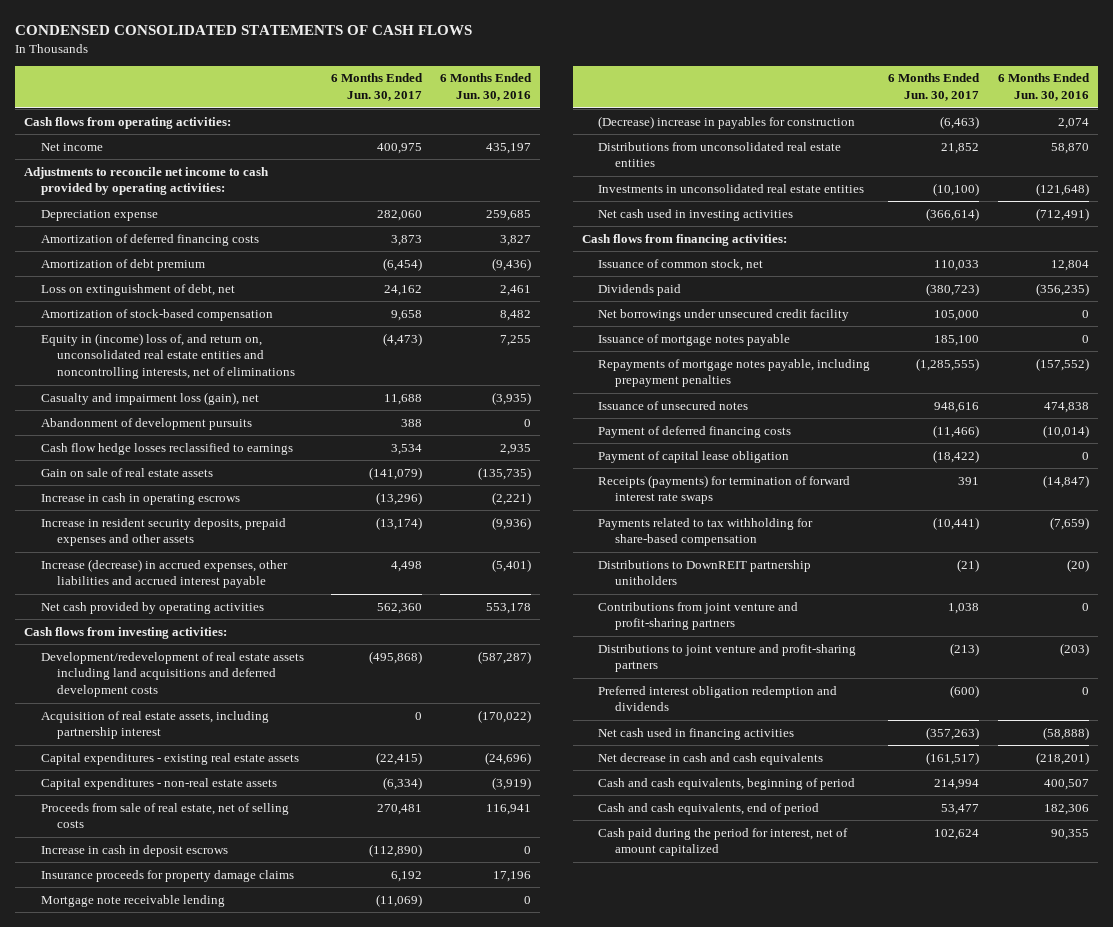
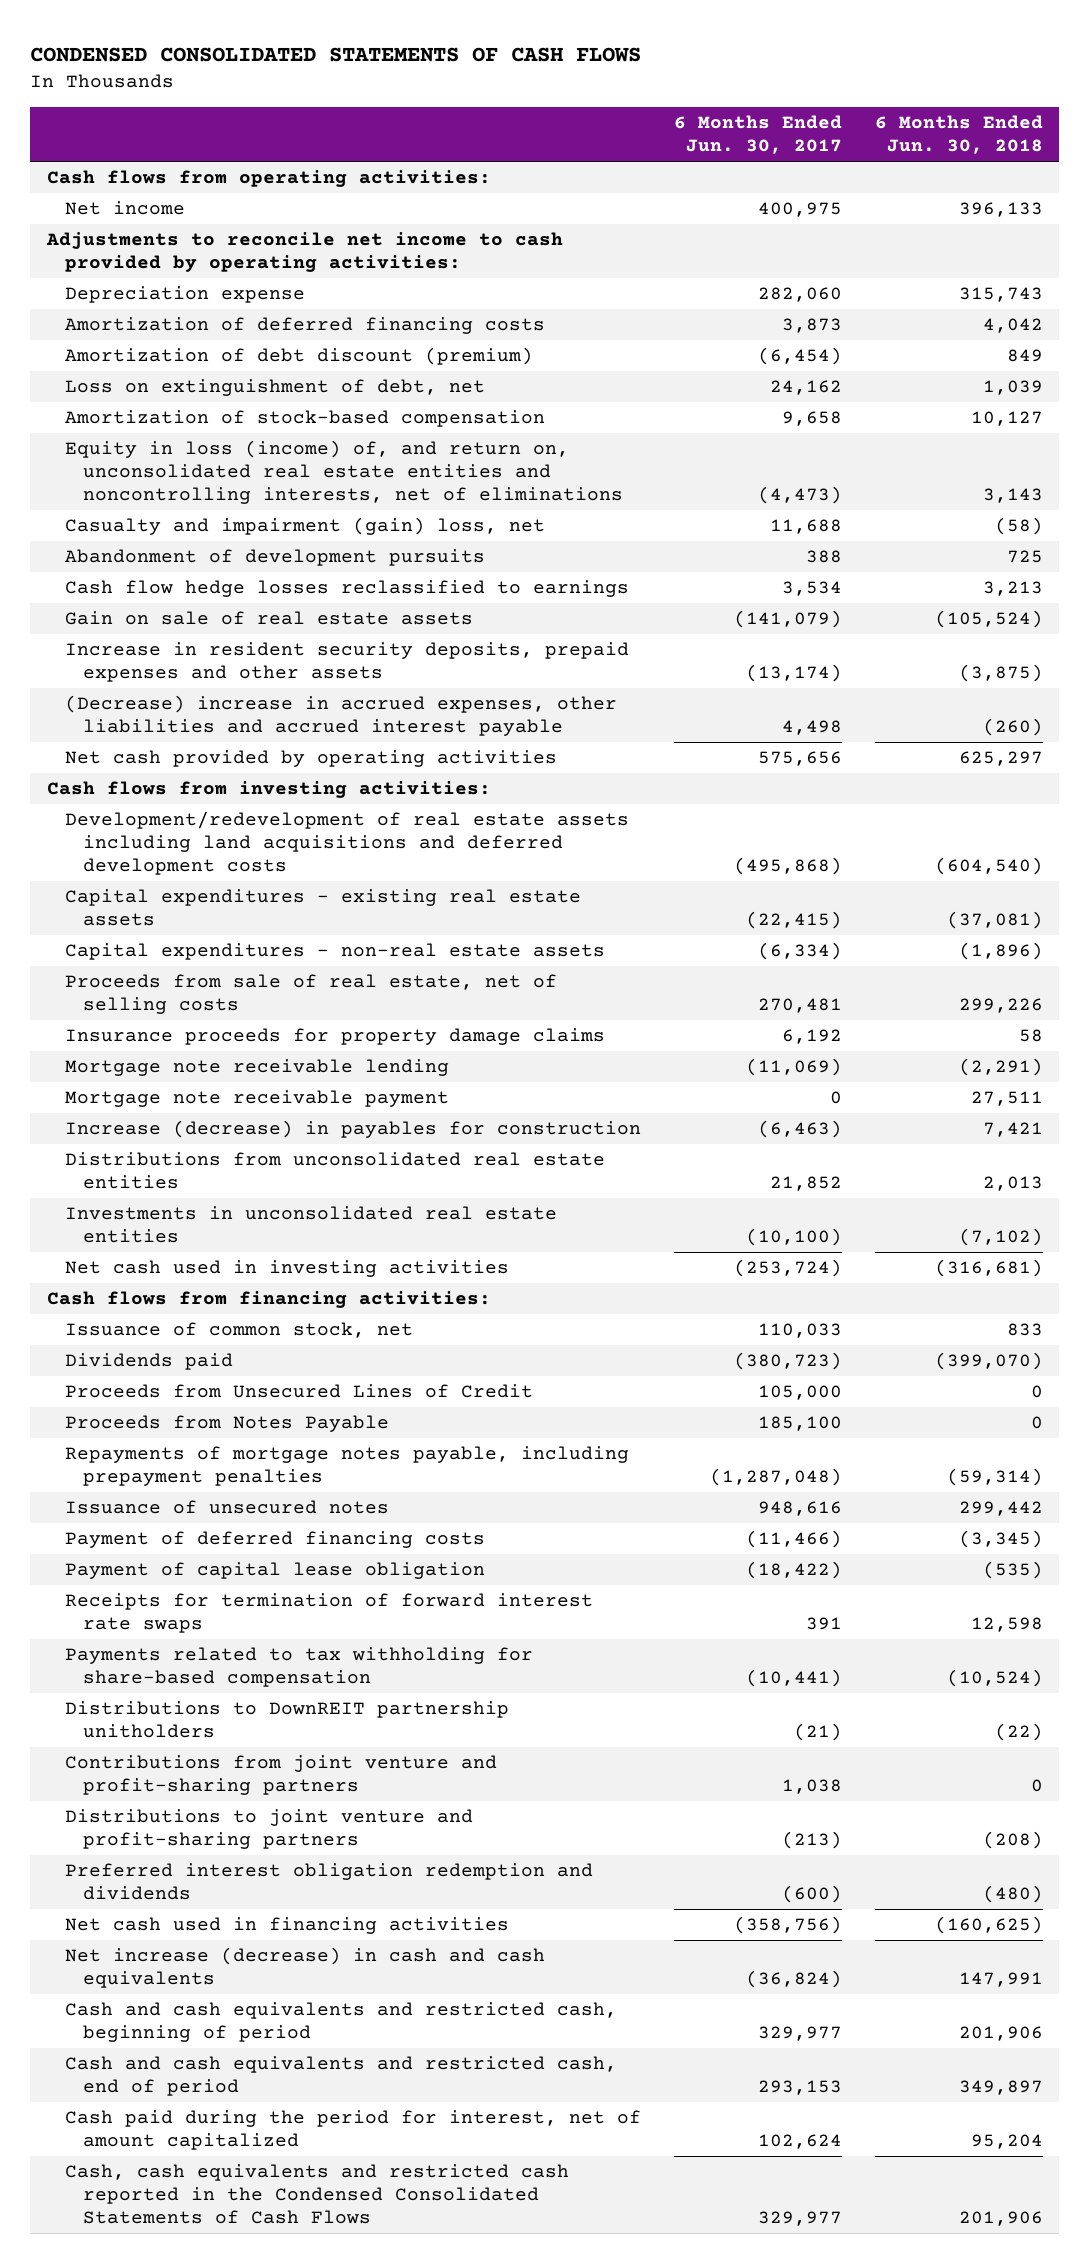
- | 6 Months Ended Jun. 30, 2017 | 6 Months Ended Jun. 30, 2016
+ | 6 Months Ended Jun. 30, 2017 | 6 Months Ended Jun. 30, 2018
- Amortization of debt premium | (6,454) | (9,436)
+ Amortization of debt discount (premium) | (6,454) | 849
- Equity in (income) loss of, and return on, unconsolidated real estate entities and noncontrolling interests, net of eliminations | (4,473) | 7,255
- Casualty and impairment loss (gain), net | 11,688 | (3,935)
+ Equity in loss (income) of, and return on, unconsolidated real estate entities and noncontrolling interests, net of eliminations | (4,473) | 3,143
+ Casualty and impairment (gain) loss, net | 11,688 | (58)
- Increase in cash in operating escrows | (13,296) | (2,221)
- Increase (decrease) in accrued expenses, other liabilities and accrued interest payable | 4,498 | (5,401)
- Net cash provided by operating activities | 562,360 | 553,178
+ (Decrease) increase in accrued expenses, other liabilities and accrued interest payable | 4,498 | (260)
+ Net cash provided by operating activities | 575,656 | 625,297
- Acquisition of real estate assets, including partnership interest | 0 | (170,022)
- Increase in cash in deposit escrows | (112,890) | 0
- (Decrease) increase in payables for construction | (6,463) | 2,074
+ Mortgage note receivable payment | 0 | 27,511
+ Increase (decrease) in payables for construction | (6,463) | 7,421
- Net cash used in investing activities | (366,614) | (712,491)
+ Net cash used in investing activities | (253,724) | (316,681)
- Net borrowings under unsecured credit facility | 105,000 | 0
- Issuance of mortgage notes payable | 185,100 | 0
- Repayments of mortgage notes payable, including prepayment penalties | (1,285,555) | (157,552)
+ Proceeds from Unsecured Lines of Credit | 105,000 | 0
+ Proceeds from Notes Payable | 185,100 | 0
+ Repayments of mortgage notes payable, including prepayment penalties | (1,287,048) | (59,314)
- Receipts (payments) for termination of forward interest rate swaps | 391 | (14,847)
+ Receipts for termination of forward interest rate swaps | 391 | 12,598
- Net cash used in financing activities | (357,263) | (58,888)
- Net decrease in cash and cash equivalents | (161,517) | (218,201)
- Cash and cash equivalents, beginning of period | 214,994 | 400,507
- Cash and cash equivalents, end of period | 53,477 | 182,306
+ Net cash used in financing activities | (358,756) | (160,625)
+ Net increase (decrease) in cash and cash equivalents | (36,824) | 147,991
+ Cash and cash equivalents and restricted cash, beginning of period | 329,977 | 201,906
+ Cash and cash equivalents and restricted cash, end of period | 293,153 | 349,897
+ Cash, cash equivalents and restricted cash reported in the Condensed Consolidated Statements of Cash Flows | 329,977 | 201,906

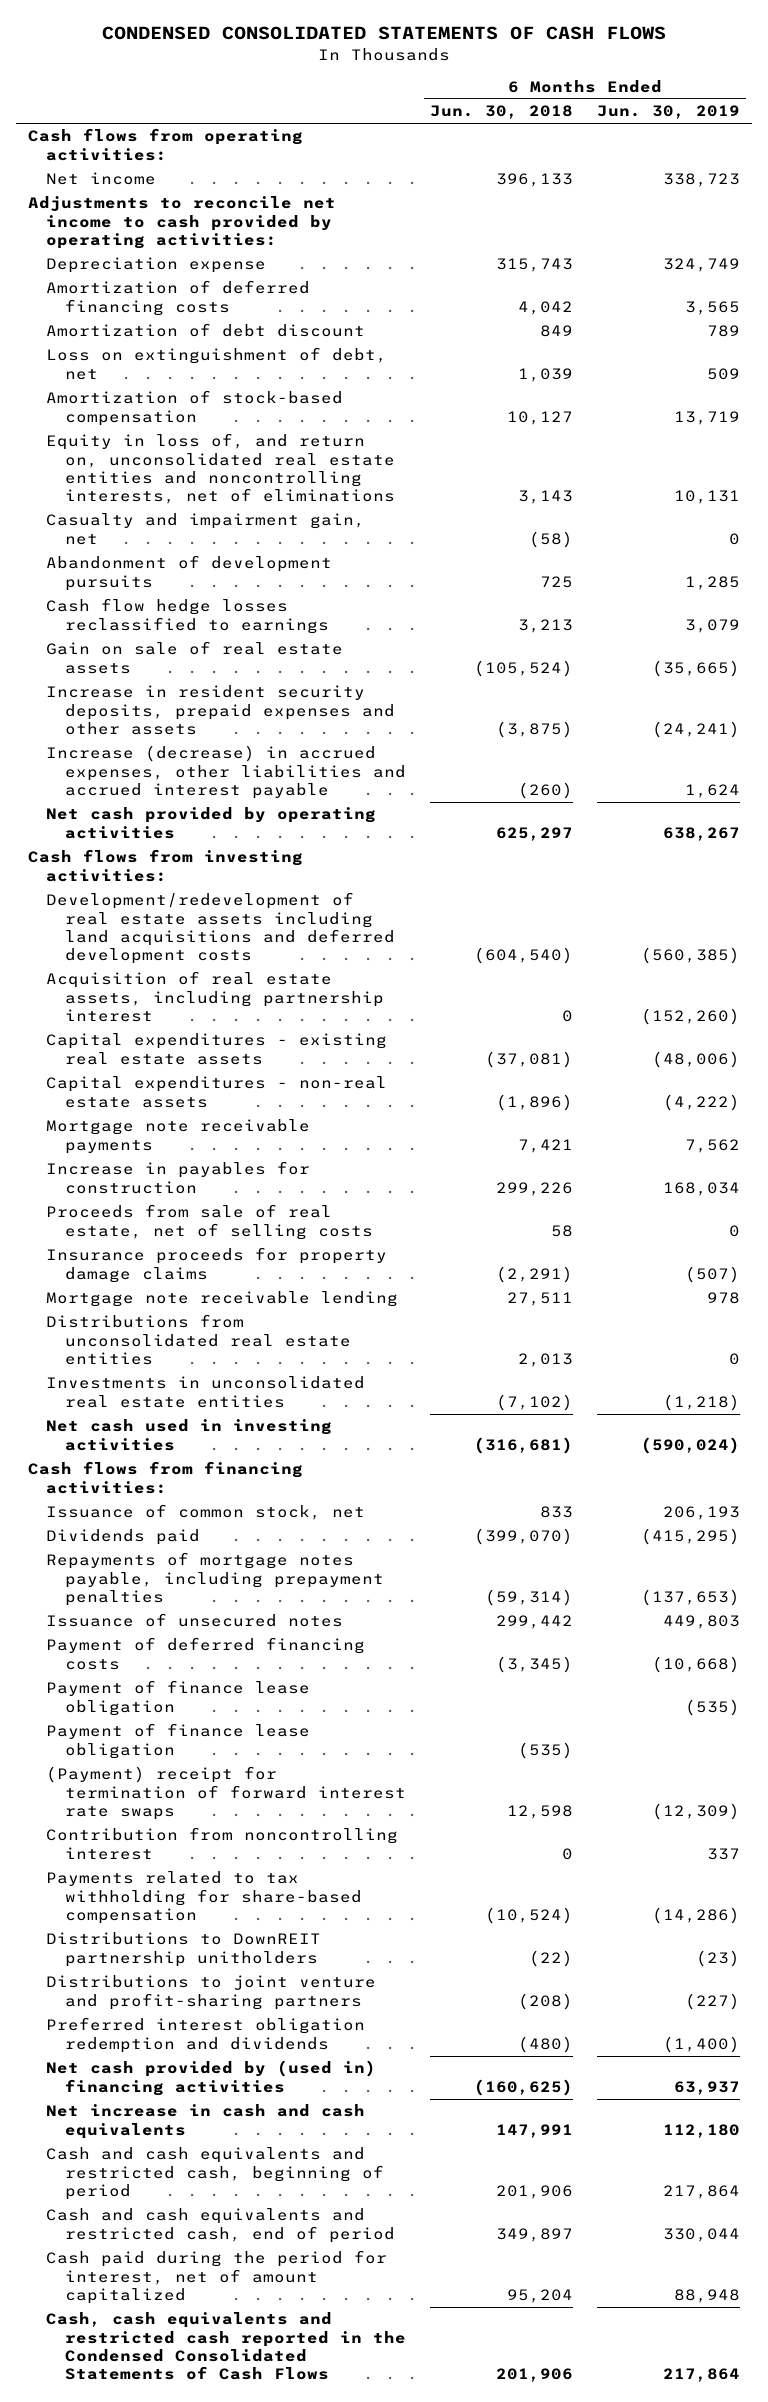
- | 6 Months Ended Jun. 30, 2017 | 6 Months Ended Jun. 30, 2018
+ | 6 Months Ended Jun. 30, 2018 | 6 Months Ended Jun. 30, 2019
- Amortization of debt discount (premium) | (6,454) | 849
+ Amortization of debt discount | 849 | 789
- Equity in loss (income) of, and return on, unconsolidated real estate entities and noncontrolling interests, net of eliminations | (4,473) | 3,143
- Casualty and impairment (gain) loss, net | 11,688 | (58)
+ Equity in loss of, and return on, unconsolidated real estate entities and noncontrolling interests, net of eliminations | 3,143 | 10,131
+ Casualty and impairment gain, net | (58) | 0
- (Decrease) increase in accrued expenses, other liabilities and accrued interest payable | 4,498 | (260)
+ Increase (decrease) in accrued expenses, other liabilities and accrued interest payable | (260) | 1,624
+ Acquisition of real estate assets, including partnership interest | 0 | (152,260)
- Proceeds from sale of real estate, net of selling costs | 270,481 | 299,226
- Insurance proceeds for property damage claims | 6,192 | 58
- Mortgage note receivable lending | (11,069) | (2,291)
- Mortgage note receivable payment | 0 | 27,511
- Increase (decrease) in payables for construction | (6,463) | 7,421
+ Mortgage note receivable payments | 7,421 | 7,562
+ Increase in payables for construction | 299,226 | 168,034
+ Proceeds from sale of real estate, net of selling costs | 58 | 0
+ Insurance proceeds for property damage claims | (2,291) | (507)
+ Mortgage note receivable lending | 27,511 | 978
- Proceeds from Unsecured Lines of Credit | 105,000 | 0
- Proceeds from Notes Payable | 185,100 | 0
- Payment of capital lease obligation | (18,422) | (535)
- Receipts for termination of forward interest rate swaps | 391 | 12,598
+ Payment of finance lease obligation | | (535)
+ Payment of finance lease obligation | (535) |
+ (Payment) receipt for termination of forward interest rate swaps | 12,598 | (12,309)
+ Contribution from noncontrolling interest | 0 | 337
- Contributions from joint venture and profit-sharing partners | 1,038 | 0
- Net cash used in financing activities | (358,756) | (160,625)
- Net increase (decrease) in cash and cash equivalents | (36,824) | 147,991
+ Net cash provided by (used in) financing activities | (160,625) | 63,937
+ Net increase in cash and cash equivalents | 147,991 | 112,180

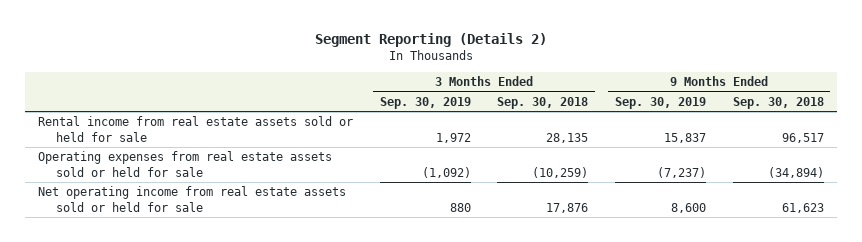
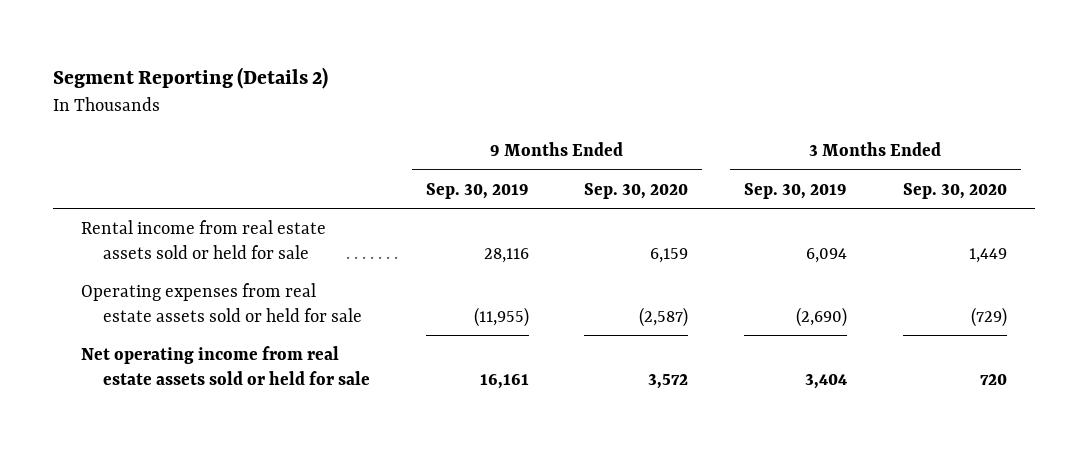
- | 3 Months Ended Sep. 30, 2019 | 3 Months Ended Sep. 30, 2018 | 9 Months Ended Sep. 30, 2019 | 9 Months Ended Sep. 30, 2018
+ | 9 Months Ended Sep. 30, 2019 | 9 Months Ended Sep. 30, 2020 | 3 Months Ended Sep. 30, 2019 | 3 Months Ended Sep. 30, 2020
- Rental income from real estate assets sold or held for sale | 1,972 | 28,135 | 15,837 | 96,517
- Operating expenses from real estate assets sold or held for sale | (1,092) | (10,259) | (7,237) | (34,894)
- Net operating income from real estate assets sold or held for sale | 880 | 17,876 | 8,600 | 61,623
+ Rental income from real estate assets sold or held for sale | 28,116 | 6,159 | 6,094 | 1,449
+ Operating expenses from real estate assets sold or held for sale | (11,955) | (2,587) | (2,690) | (729)
+ Net operating income from real estate assets sold or held for sale | 16,161 | 3,572 | 3,404 | 720

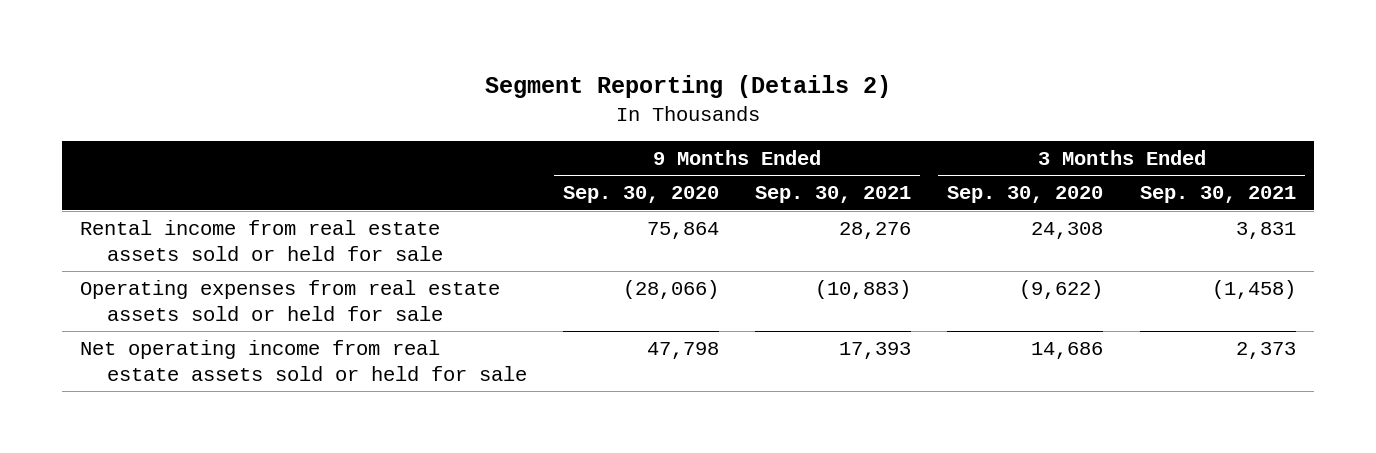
- | 9 Months Ended Sep. 30, 2019 | 9 Months Ended Sep. 30, 2020 | 3 Months Ended Sep. 30, 2019 | 3 Months Ended Sep. 30, 2020
+ | 9 Months Ended Sep. 30, 2020 | 9 Months Ended Sep. 30, 2021 | 3 Months Ended Sep. 30, 2020 | 3 Months Ended Sep. 30, 2021
- Rental income from real estate assets sold or held for sale | 28,116 | 6,159 | 6,094 | 1,449
- Operating expenses from real estate assets sold or held for sale | (11,955) | (2,587) | (2,690) | (729)
- Net operating income from real estate assets sold or held for sale | 16,161 | 3,572 | 3,404 | 720
+ Rental income from real estate assets sold or held for sale | 75,864 | 28,276 | 24,308 | 3,831
+ Operating expenses from real estate assets sold or held for sale | (28,066) | (10,883) | (9,622) | (1,458)
+ Net operating income from real estate assets sold or held for sale | 47,798 | 17,393 | 14,686 | 2,373

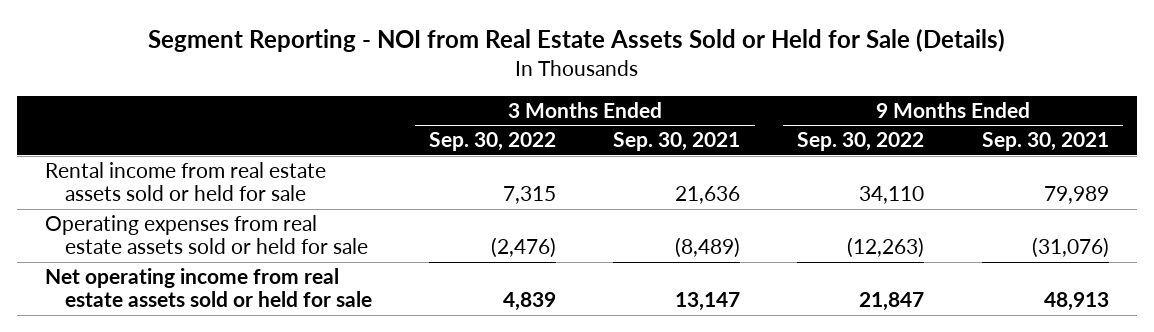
- Segment Reporting (Details 2)
+ Segment Reporting - NOI from Real Estate Assets Sold or Held for Sale (Details)
- | 9 Months Ended Sep. 30, 2020 | 9 Months Ended Sep. 30, 2021 | 3 Months Ended Sep. 30, 2020 | 3 Months Ended Sep. 30, 2021
+ | 3 Months Ended Sep. 30, 2022 | 3 Months Ended Sep. 30, 2021 | 9 Months Ended Sep. 30, 2022 | 9 Months Ended Sep. 30, 2021
- Rental income from real estate assets sold or held for sale | 75,864 | 28,276 | 24,308 | 3,831
- Operating expenses from real estate assets sold or held for sale | (28,066) | (10,883) | (9,622) | (1,458)
- Net operating income from real estate assets sold or held for sale | 47,798 | 17,393 | 14,686 | 2,373
+ Rental income from real estate assets sold or held for sale | 7,315 | 21,636 | 34,110 | 79,989
+ Operating expenses from real estate assets sold or held for sale | (2,476) | (8,489) | (12,263) | (31,076)
+ Net operating income from real estate assets sold or held for sale | 4,839 | 13,147 | 21,847 | 48,913

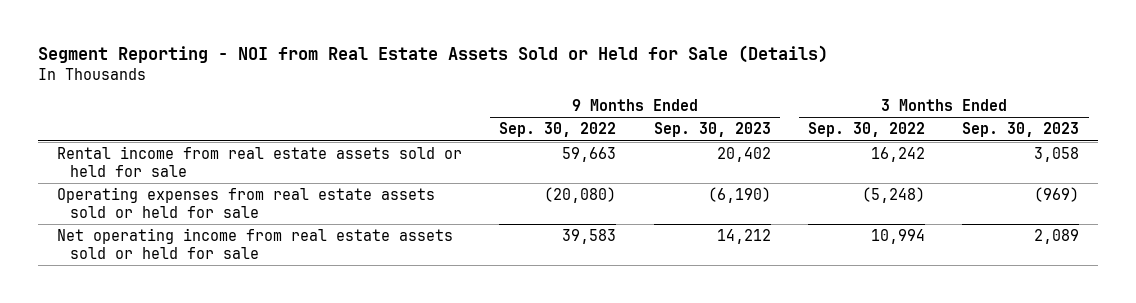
- | 3 Months Ended Sep. 30, 2022 | 3 Months Ended Sep. 30, 2021 | 9 Months Ended Sep. 30, 2022 | 9 Months Ended Sep. 30, 2021
+ | 9 Months Ended Sep. 30, 2022 | 9 Months Ended Sep. 30, 2023 | 3 Months Ended Sep. 30, 2022 | 3 Months Ended Sep. 30, 2023
- Rental income from real estate assets sold or held for sale | 7,315 | 21,636 | 34,110 | 79,989
- Operating expenses from real estate assets sold or held for sale | (2,476) | (8,489) | (12,263) | (31,076)
- Net operating income from real estate assets sold or held for sale | 4,839 | 13,147 | 21,847 | 48,913
+ Rental income from real estate assets sold or held for sale | 59,663 | 20,402 | 16,242 | 3,058
+ Operating expenses from real estate assets sold or held for sale | (20,080) | (6,190) | (5,248) | (969)
+ Net operating income from real estate assets sold or held for sale | 39,583 | 14,212 | 10,994 | 2,089

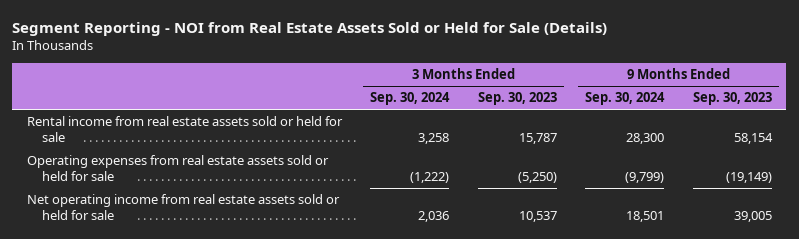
- | 9 Months Ended Sep. 30, 2022 | 9 Months Ended Sep. 30, 2023 | 3 Months Ended Sep. 30, 2022 | 3 Months Ended Sep. 30, 2023
+ | 3 Months Ended Sep. 30, 2024 | 3 Months Ended Sep. 30, 2023 | 9 Months Ended Sep. 30, 2024 | 9 Months Ended Sep. 30, 2023
- Rental income from real estate assets sold or held for sale | 59,663 | 20,402 | 16,242 | 3,058
- Operating expenses from real estate assets sold or held for sale | (20,080) | (6,190) | (5,248) | (969)
- Net operating income from real estate assets sold or held for sale | 39,583 | 14,212 | 10,994 | 2,089
+ Rental income from real estate assets sold or held for sale | 3,258 | 15,787 | 28,300 | 58,154
+ Operating expenses from real estate assets sold or held for sale | (1,222) | (5,250) | (9,799) | (19,149)
+ Net operating income from real estate assets sold or held for sale | 2,036 | 10,537 | 18,501 | 39,005

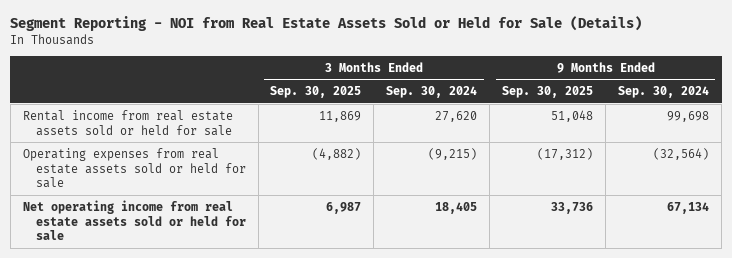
- | 3 Months Ended Sep. 30, 2024 | 3 Months Ended Sep. 30, 2023 | 9 Months Ended Sep. 30, 2024 | 9 Months Ended Sep. 30, 2023
+ | 3 Months Ended Sep. 30, 2025 | 3 Months Ended Sep. 30, 2024 | 9 Months Ended Sep. 30, 2025 | 9 Months Ended Sep. 30, 2024
- Rental income from real estate assets sold or held for sale | 3,258 | 15,787 | 28,300 | 58,154
- Operating expenses from real estate assets sold or held for sale | (1,222) | (5,250) | (9,799) | (19,149)
- Net operating income from real estate assets sold or held for sale | 2,036 | 10,537 | 18,501 | 39,005
+ Rental income from real estate assets sold or held for sale | 11,869 | 27,620 | 51,048 | 99,698
+ Operating expenses from real estate assets sold or held for sale | (4,882) | (9,215) | (17,312) | (32,564)
+ Net operating income from real estate assets sold or held for sale | 6,987 | 18,405 | 33,736 | 67,134

